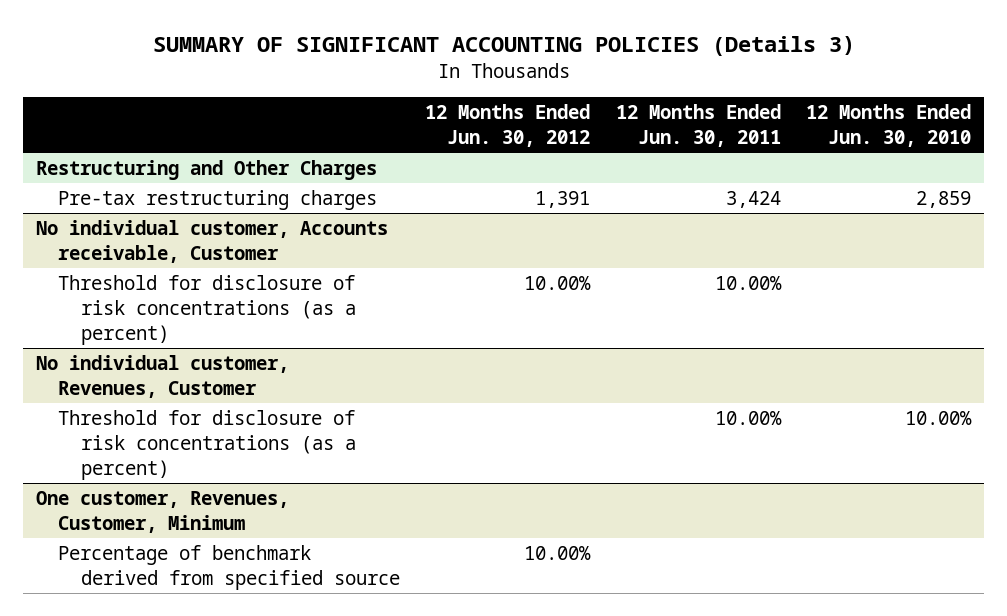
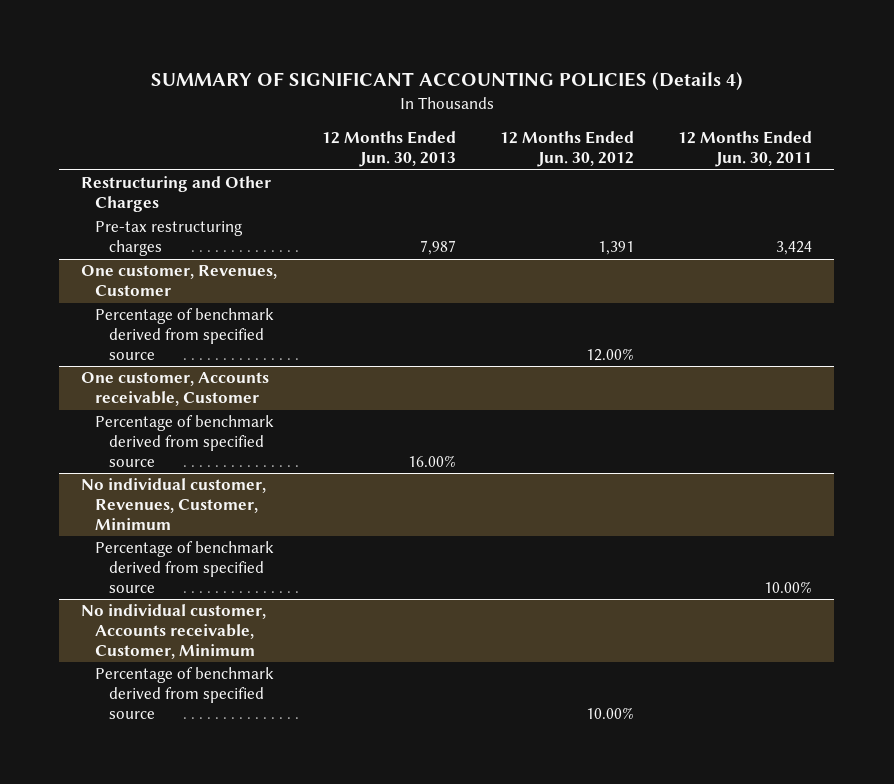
- SUMMARY OF SIGNIFICANT ACCOUNTING POLICIES (Details 3)
+ SUMMARY OF SIGNIFICANT ACCOUNTING POLICIES (Details 4)
- | 12 Months Ended Jun. 30, 2012 | 12 Months Ended Jun. 30, 2011 | 12 Months Ended Jun. 30, 2010
+ | 12 Months Ended Jun. 30, 2013 | 12 Months Ended Jun. 30, 2012 | 12 Months Ended Jun. 30, 2011
- No individual customer, Accounts receivable, Customer
- Threshold for disclosure of risk concentrations (as a percent) | 10.00% | 10.00% |
- No individual customer, Revenues, Customer
- Threshold for disclosure of risk concentrations (as a percent) | | 10.00% | 10.00%
- One customer, Revenues, Customer, Minimum
+ One customer, Revenues, Customer
+ Percentage of benchmark derived from specified source | | 12.00% |
+ One customer, Accounts receivable, Customer
+ Percentage of benchmark derived from specified source | 16.00% | |
+ No individual customer, Revenues, Customer, Minimum
+ Percentage of benchmark derived from specified source | | | 10.00%
+ No individual customer, Accounts receivable, Customer, Minimum

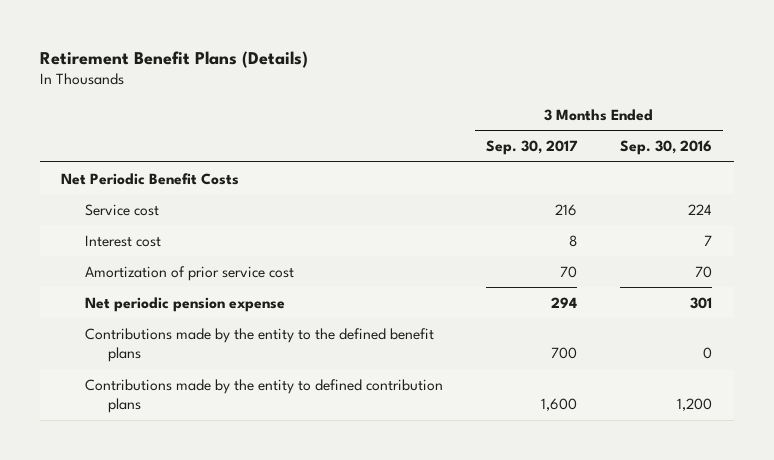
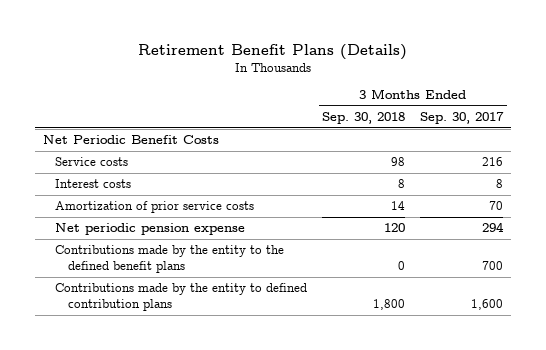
- | 3 Months Ended Sep. 30, 2017 | 3 Months Ended Sep. 30, 2016
+ | 3 Months Ended Sep. 30, 2018 | 3 Months Ended Sep. 30, 2017
- Service cost | 216 | 224
- Interest cost | 8 | 7
- Amortization of prior service cost | 70 | 70
+ Service costs | 98 | 216
+ Interest costs | 8 | 8
+ Amortization of prior service costs | 14 | 70

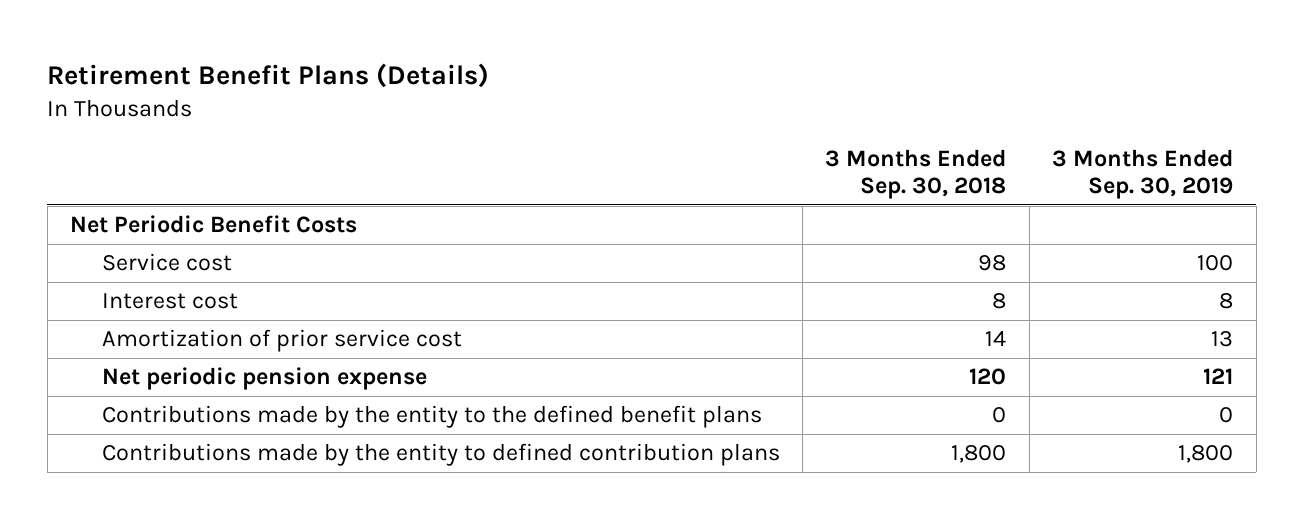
- | 3 Months Ended Sep. 30, 2018 | 3 Months Ended Sep. 30, 2017
+ | 3 Months Ended Sep. 30, 2018 | 3 Months Ended Sep. 30, 2019
- Service costs | 98 | 216
- Interest costs | 8 | 8
- Amortization of prior service costs | 14 | 70
+ Service cost | 98 | 100
+ Interest cost | 8 | 8
+ Amortization of prior service cost | 14 | 13

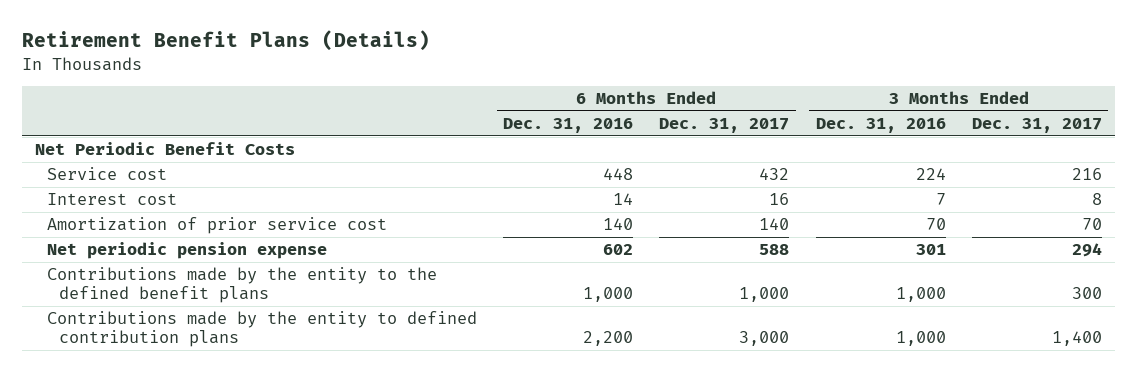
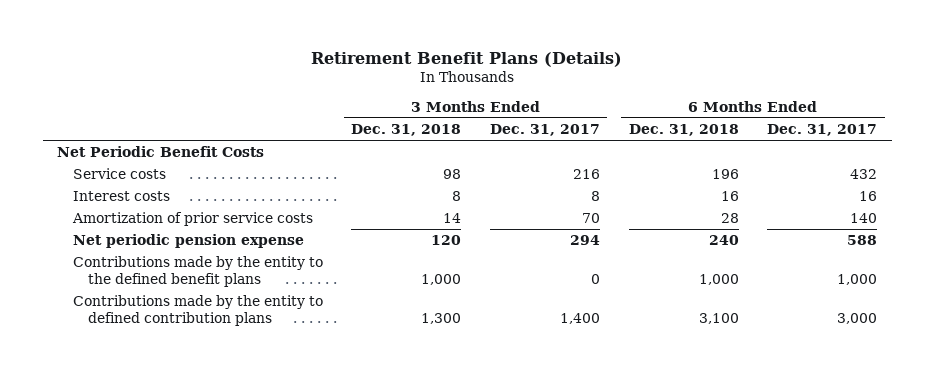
- | 6 Months Ended Dec. 31, 2016 | 6 Months Ended Dec. 31, 2017 | 3 Months Ended Dec. 31, 2016 | 3 Months Ended Dec. 31, 2017
+ | 3 Months Ended Dec. 31, 2018 | 3 Months Ended Dec. 31, 2017 | 6 Months Ended Dec. 31, 2018 | 6 Months Ended Dec. 31, 2017
- Service cost | 448 | 432 | 224 | 216
- Interest cost | 14 | 16 | 7 | 8
- Amortization of prior service cost | 140 | 140 | 70 | 70
+ Service costs | 98 | 216 | 196 | 432
+ Interest costs | 8 | 8 | 16 | 16
+ Amortization of prior service costs | 14 | 70 | 28 | 140
- Contributions made by the entity to the defined benefit plans | 1,000 | 1,000 | 1,000 | 300
+ Contributions made by the entity to the defined benefit plans | 1,000 | 0 | 1,000 | 1,000

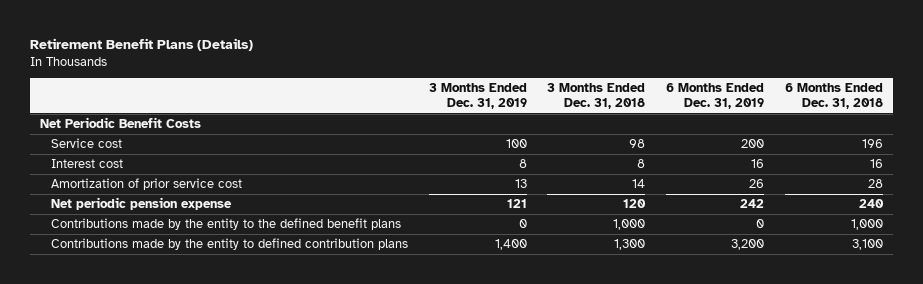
- | 3 Months Ended Dec. 31, 2018 | 3 Months Ended Dec. 31, 2017 | 6 Months Ended Dec. 31, 2018 | 6 Months Ended Dec. 31, 2017
+ | 3 Months Ended Dec. 31, 2019 | 3 Months Ended Dec. 31, 2018 | 6 Months Ended Dec. 31, 2019 | 6 Months Ended Dec. 31, 2018
- Service costs | 98 | 216 | 196 | 432
- Interest costs | 8 | 8 | 16 | 16
- Amortization of prior service costs | 14 | 70 | 28 | 140
+ Service cost | 100 | 98 | 200 | 196
+ Interest cost | 8 | 8 | 16 | 16
+ Amortization of prior service cost | 13 | 14 | 26 | 28

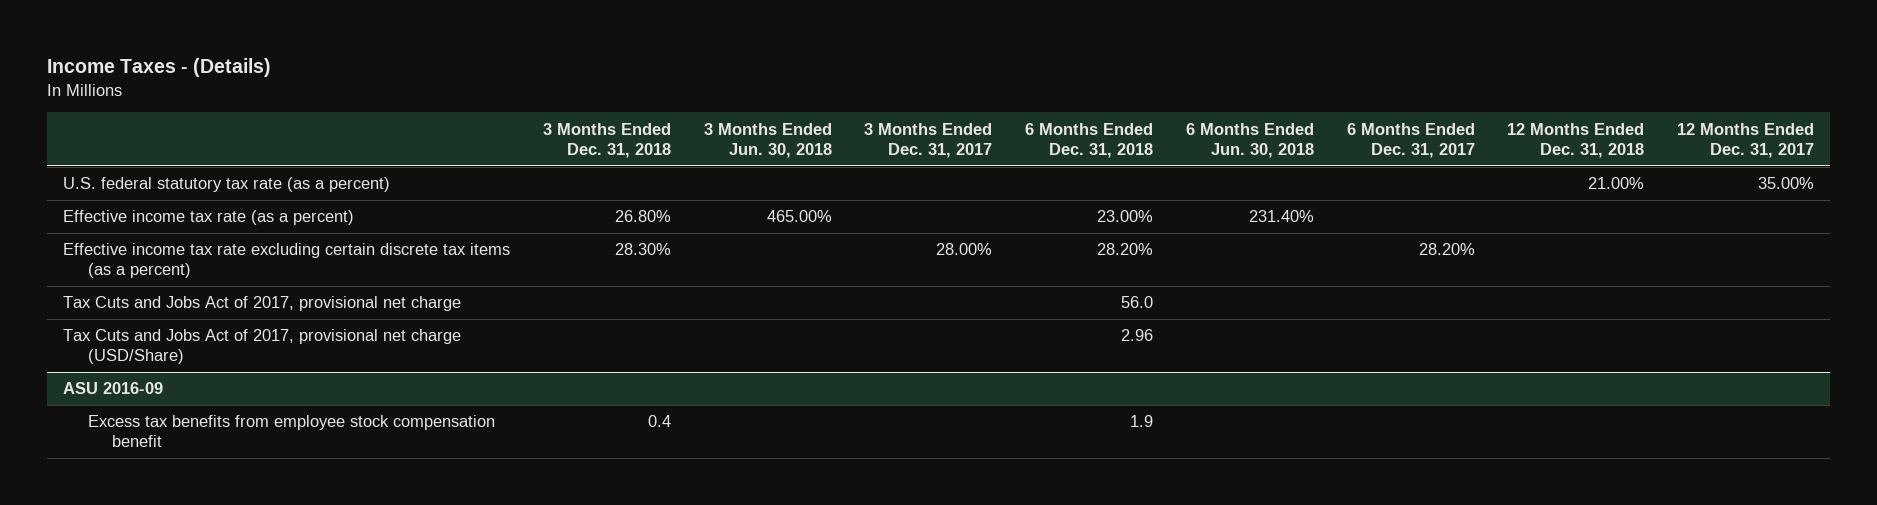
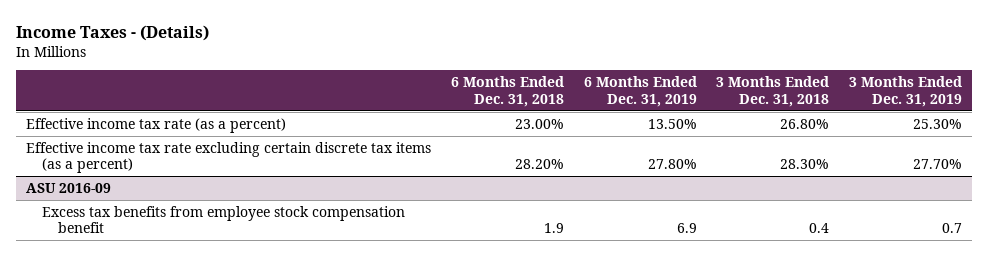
- | 3 Months Ended Dec. 31, 2018 | 3 Months Ended Jun. 30, 2018 | 3 Months Ended Dec. 31, 2017 | 6 Months Ended Dec. 31, 2018 | 6 Months Ended Jun. 30, 2018 | 6 Months Ended Dec. 31, 2017 | 12 Months Ended Dec. 31, 2018 | 12 Months Ended Dec. 31, 2017
+ | 6 Months Ended Dec. 31, 2018 | 6 Months Ended Dec. 31, 2019 | 3 Months Ended Dec. 31, 2018 | 3 Months Ended Dec. 31, 2019
- U.S. federal statutory tax rate (as a percent) | | | | | | | 21.00% | 35.00%
- Tax Cuts and Jobs Act of 2017, provisional net charge | | | | 56.0 | | | |
- Tax Cuts and Jobs Act of 2017, provisional net charge (USD/Share) | | | | 2.96 | | | |

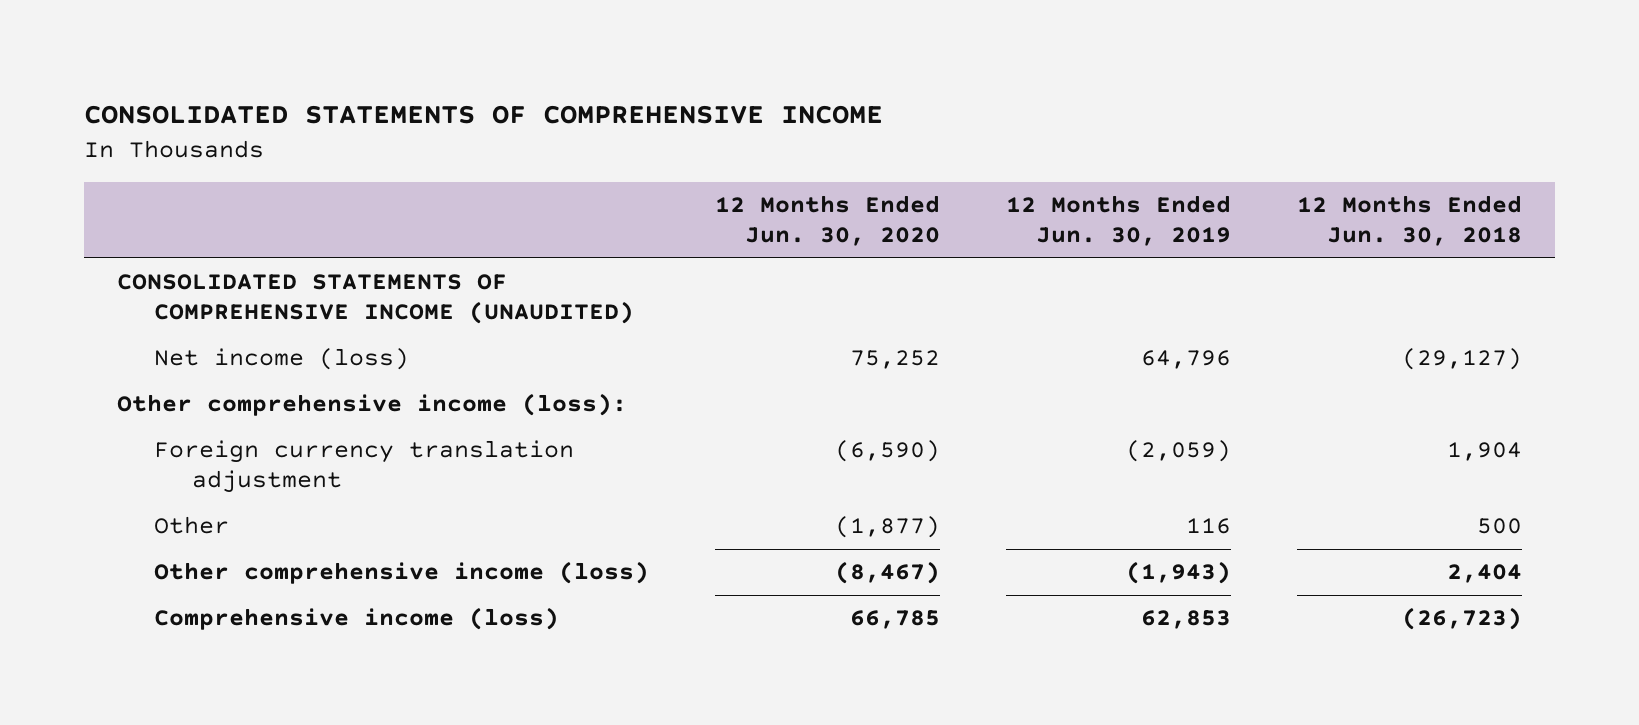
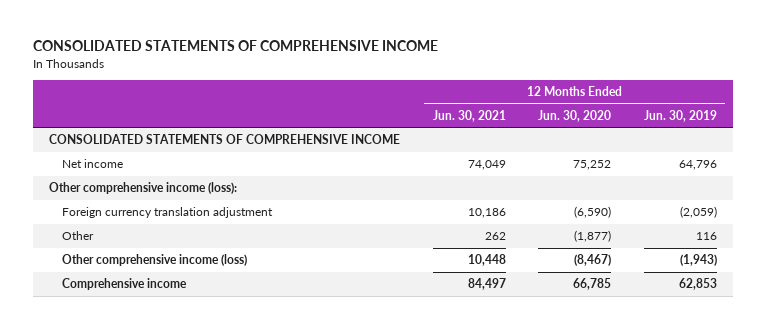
- | 12 Months Ended Jun. 30, 2020 | 12 Months Ended Jun. 30, 2019 | 12 Months Ended Jun. 30, 2018
+ | 12 Months Ended Jun. 30, 2021 | 12 Months Ended Jun. 30, 2020 | 12 Months Ended Jun. 30, 2019
- CONSOLIDATED STATEMENTS OF COMPREHENSIVE INCOME (UNAUDITED)
- Net income (loss) | 75,252 | 64,796 | (29,127)
+ CONSOLIDATED STATEMENTS OF COMPREHENSIVE INCOME
+ Net income | 74,049 | 75,252 | 64,796
- Comprehensive income (loss) | 66,785 | 62,853 | (26,723)
+ Comprehensive income | 84,497 | 66,785 | 62,853

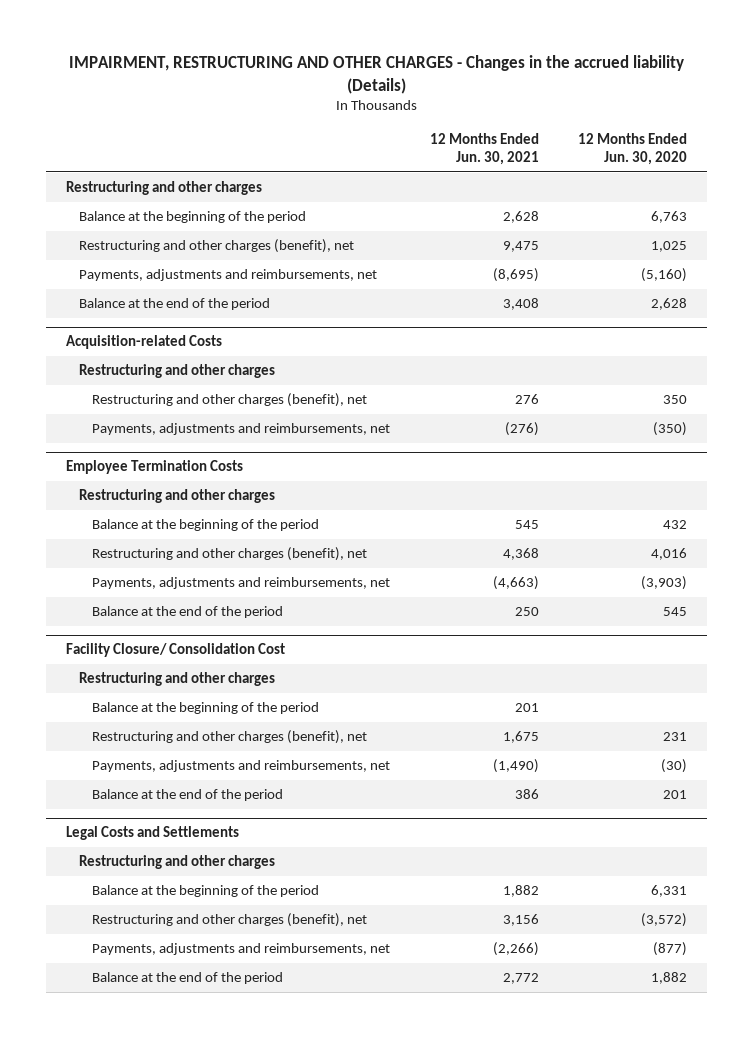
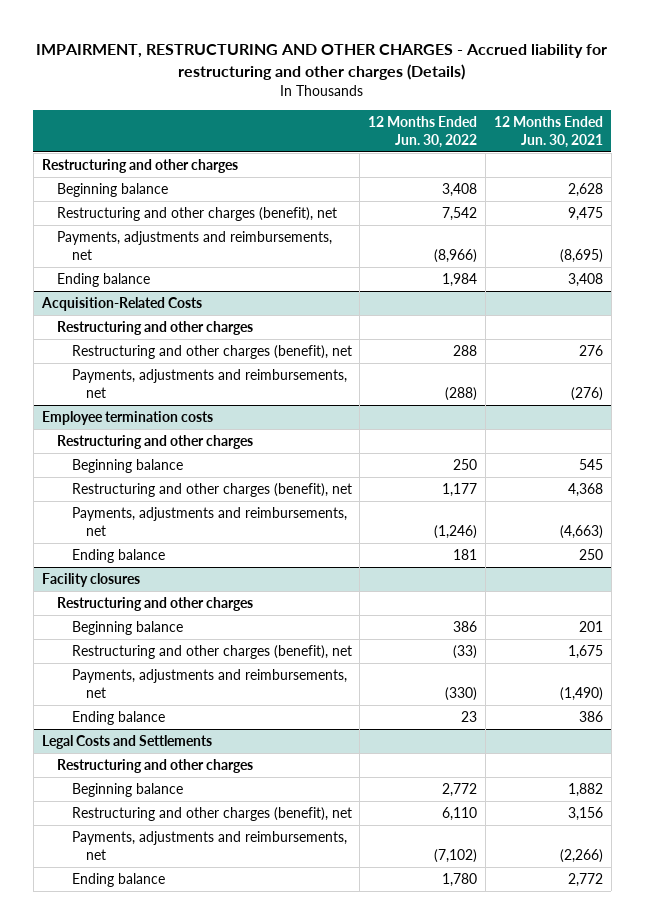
- IMPAIRMENT, RESTRUCTURING AND OTHER CHARGES - Changes in the accrued liability (Details)
+ IMPAIRMENT, RESTRUCTURING AND OTHER CHARGES - Accrued liability for restructuring and other charges (Details)
- | 12 Months Ended Jun. 30, 2021 | 12 Months Ended Jun. 30, 2020
+ | 12 Months Ended Jun. 30, 2022 | 12 Months Ended Jun. 30, 2021
- Balance at the beginning of the period | 2,628 | 6,763
+ Beginning balance | 3,408 | 2,628
- Balance at the end of the period | 3,408 | 2,628
- Acquisition-related Costs
+ Ending balance | 1,984 | 3,408
+ Acquisition-Related Costs
- Employee Termination Costs
+ Employee termination costs
- Balance at the beginning of the period | 545 | 432
+ Beginning balance | 250 | 545
- Balance at the end of the period | 250 | 545
- Facility Closure/ Consolidation Cost
+ Ending balance | 181 | 250
+ Facility closures
- Balance at the beginning of the period | 201 |
+ Beginning balance | 386 | 201
- Balance at the end of the period | 386 | 201
+ Ending balance | 23 | 386
@ Legal Costs and Settlements
- Balance at the beginning of the period | 1,882 | 6,331
+ Beginning balance | 2,772 | 1,882
- Balance at the end of the period | 2,772 | 1,882
+ Ending balance | 1,780 | 2,772

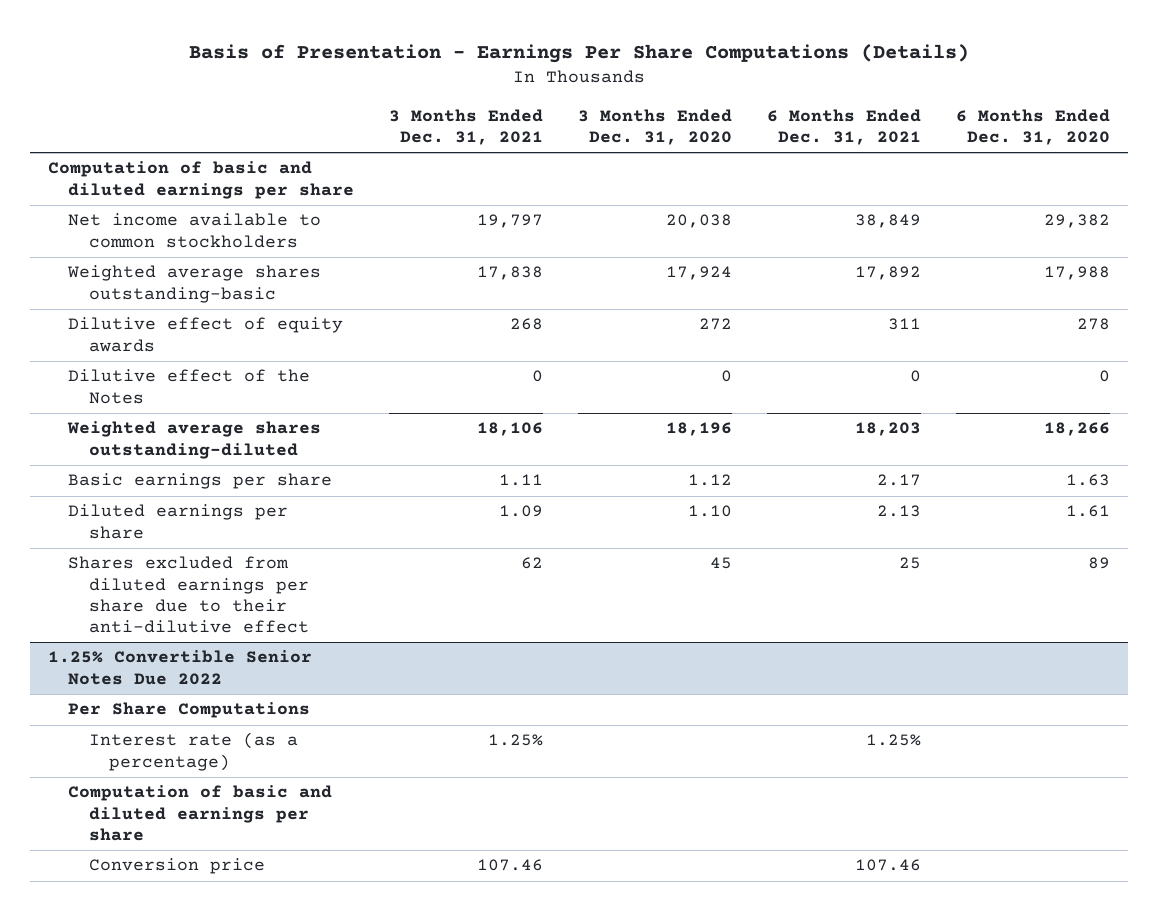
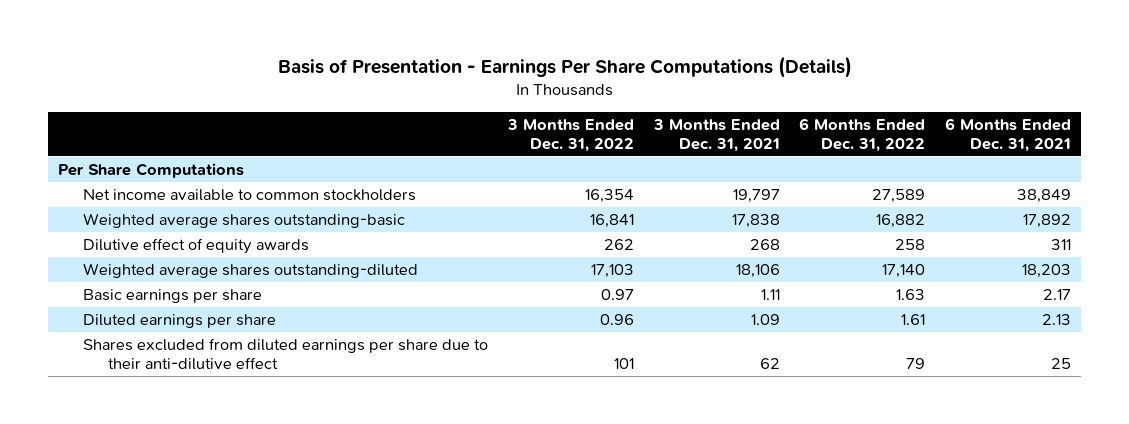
- | 3 Months Ended Dec. 31, 2021 | 3 Months Ended Dec. 31, 2020 | 6 Months Ended Dec. 31, 2021 | 6 Months Ended Dec. 31, 2020
+ | 3 Months Ended Dec. 31, 2022 | 3 Months Ended Dec. 31, 2021 | 6 Months Ended Dec. 31, 2022 | 6 Months Ended Dec. 31, 2021
- Computation of basic and diluted earnings per share
+ Per Share Computations
- Dilutive effect of the Notes | 0 | 0 | 0 | 0
- 1.25% Convertible Senior Notes Due 2022
- Per Share Computations
- Interest rate (as a percentage) | 1.25% | | 1.25% |
- Computation of basic and diluted earnings per share
- Conversion price | 107.46 | | 107.46 |

